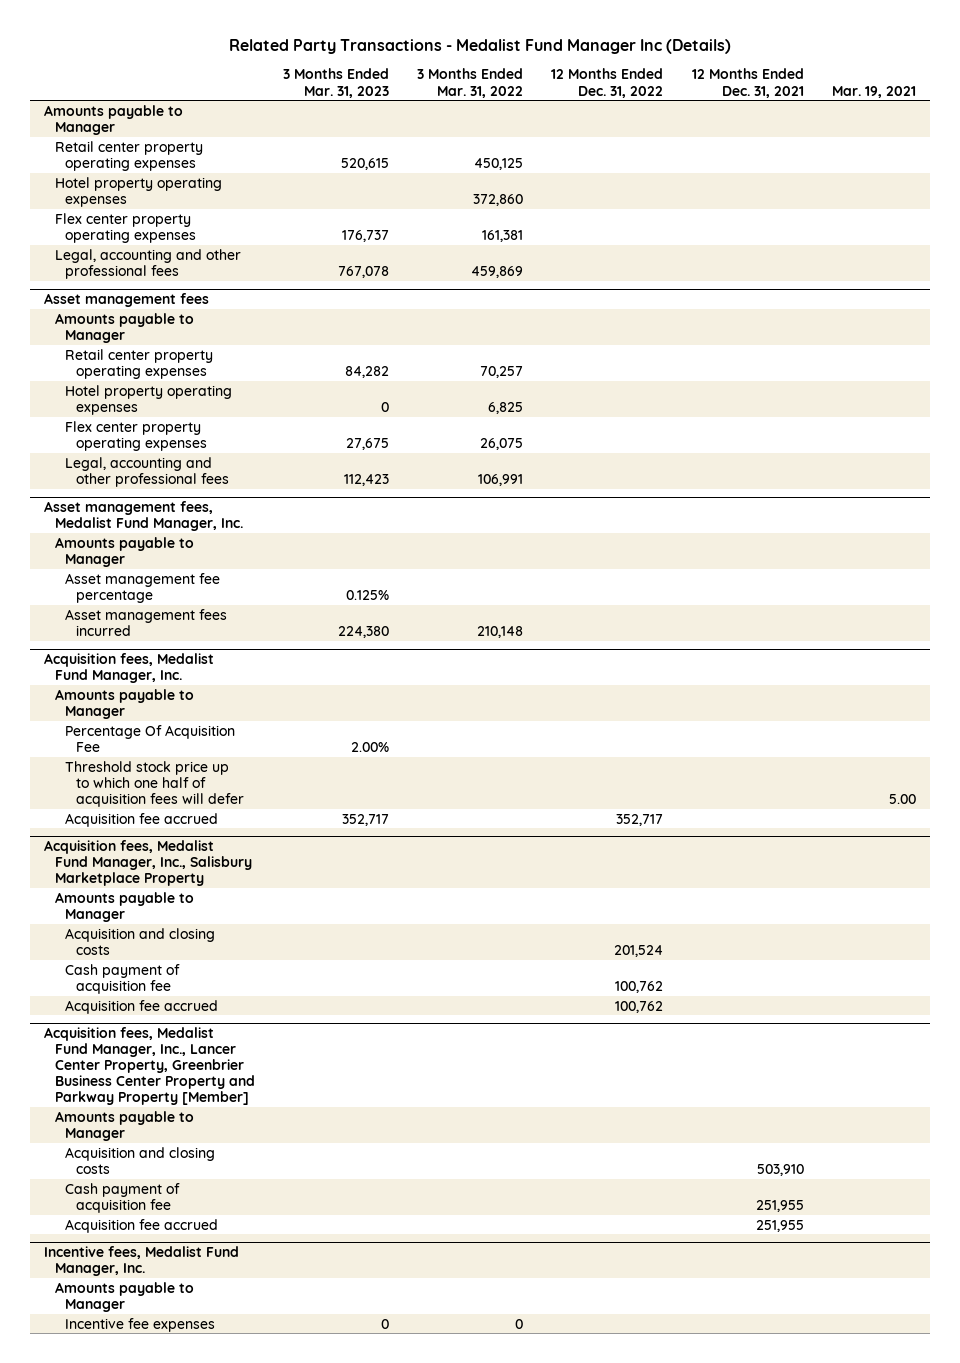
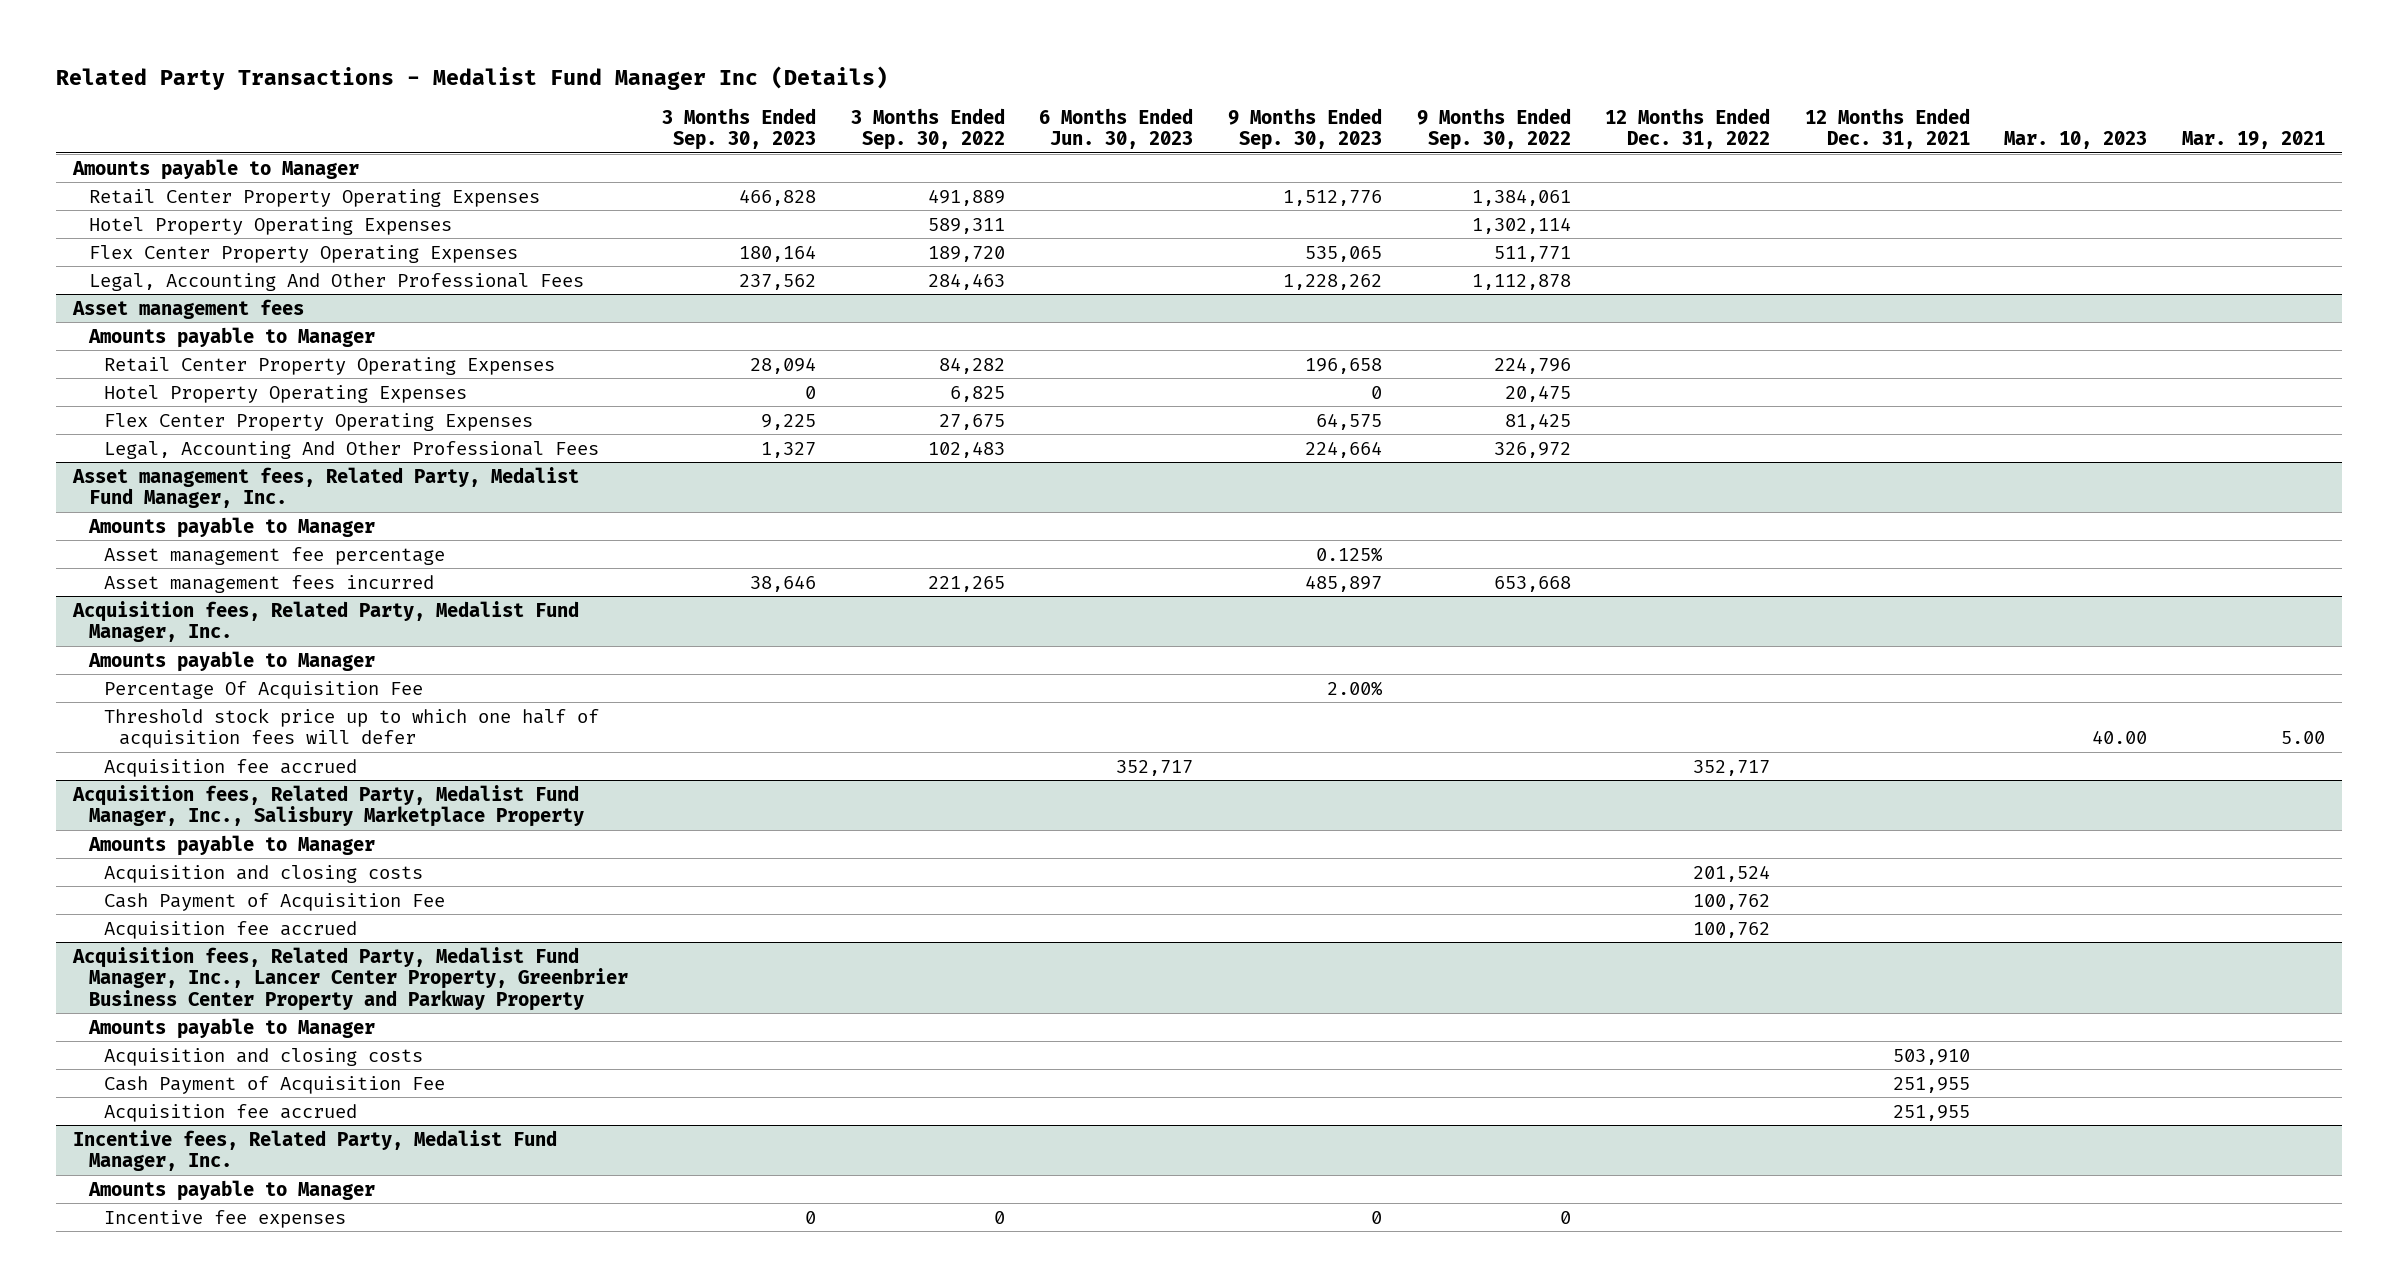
- | 3 Months Ended Mar. 31, 2023 | 3 Months Ended Mar. 31, 2022 | 12 Months Ended Dec. 31, 2022 | 12 Months Ended Dec. 31, 2021 | Mar. 19, 2021
+ | 3 Months Ended Sep. 30, 2023 | 3 Months Ended Sep. 30, 2022 | 6 Months Ended Jun. 30, 2023 | 9 Months Ended Sep. 30, 2023 | 9 Months Ended Sep. 30, 2022 | 12 Months Ended Dec. 31, 2022 | 12 Months Ended Dec. 31, 2021 | Mar. 10, 2023 | Mar. 19, 2021
- Retail center property operating expenses | 520,615 | 450,125 | | |
- Hotel property operating expenses | | 372,860 | | |
- Flex center property operating expenses | 176,737 | 161,381 | | |
- Legal, accounting and other professional fees | 767,078 | 459,869 | | |
+ Retail Center Property Operating Expenses | 466,828 | 491,889 | | 1,512,776 | 1,384,061 | | | |
+ Hotel Property Operating Expenses | | 589,311 | | | 1,302,114 | | | |
+ Flex Center Property Operating Expenses | 180,164 | 189,720 | | 535,065 | 511,771 | | | |
+ Legal, Accounting And Other Professional Fees | 237,562 | 284,463 | | 1,228,262 | 1,112,878 | | | |
@ Asset management fees
- Retail center property operating expenses | 84,282 | 70,257 | | |
- Hotel property operating expenses | 0 | 6,825 | | |
- Flex center property operating expenses | 27,675 | 26,075 | | |
- Legal, accounting and other professional fees | 112,423 | 106,991 | | |
- Asset management fees, Medalist Fund Manager, Inc.
@ Asset management fees
+ Retail Center Property Operating Expenses | 28,094 | 84,282 | | 196,658 | 224,796 | | | |
+ Hotel Property Operating Expenses | 0 | 6,825 | | 0 | 20,475 | | | |
+ Flex Center Property Operating Expenses | 9,225 | 27,675 | | 64,575 | 81,425 | | | |
+ Legal, Accounting And Other Professional Fees | 1,327 | 102,483 | | 224,664 | 326,972 | | | |
+ Asset management fees, Related Party, Medalist Fund Manager, Inc.
- Acquisition fees, Medalist Fund Manager, Inc.
+ Acquisition fees, Related Party, Medalist Fund Manager, Inc.
- Acquisition fees, Medalist Fund Manager, Inc., Salisbury Marketplace Property
+ Acquisition fees, Related Party, Medalist Fund Manager, Inc., Salisbury Marketplace Property
- Cash payment of acquisition fee | | | 100,762 | |
+ Cash Payment of Acquisition Fee | | | | | | 100,762 | | |
- Acquisition fees, Medalist Fund Manager, Inc., Lancer Center Property, Greenbrier Business Center Property and Parkway Property [Member]
+ Acquisition fees, Related Party, Medalist Fund Manager, Inc., Lancer Center Property, Greenbrier Business Center Property and Parkway Property
- Cash payment of acquisition fee | | | | 251,955 |
+ Cash Payment of Acquisition Fee | | | | | | | 251,955 | |
- Incentive fees, Medalist Fund Manager, Inc.
+ Incentive fees, Related Party, Medalist Fund Manager, Inc.

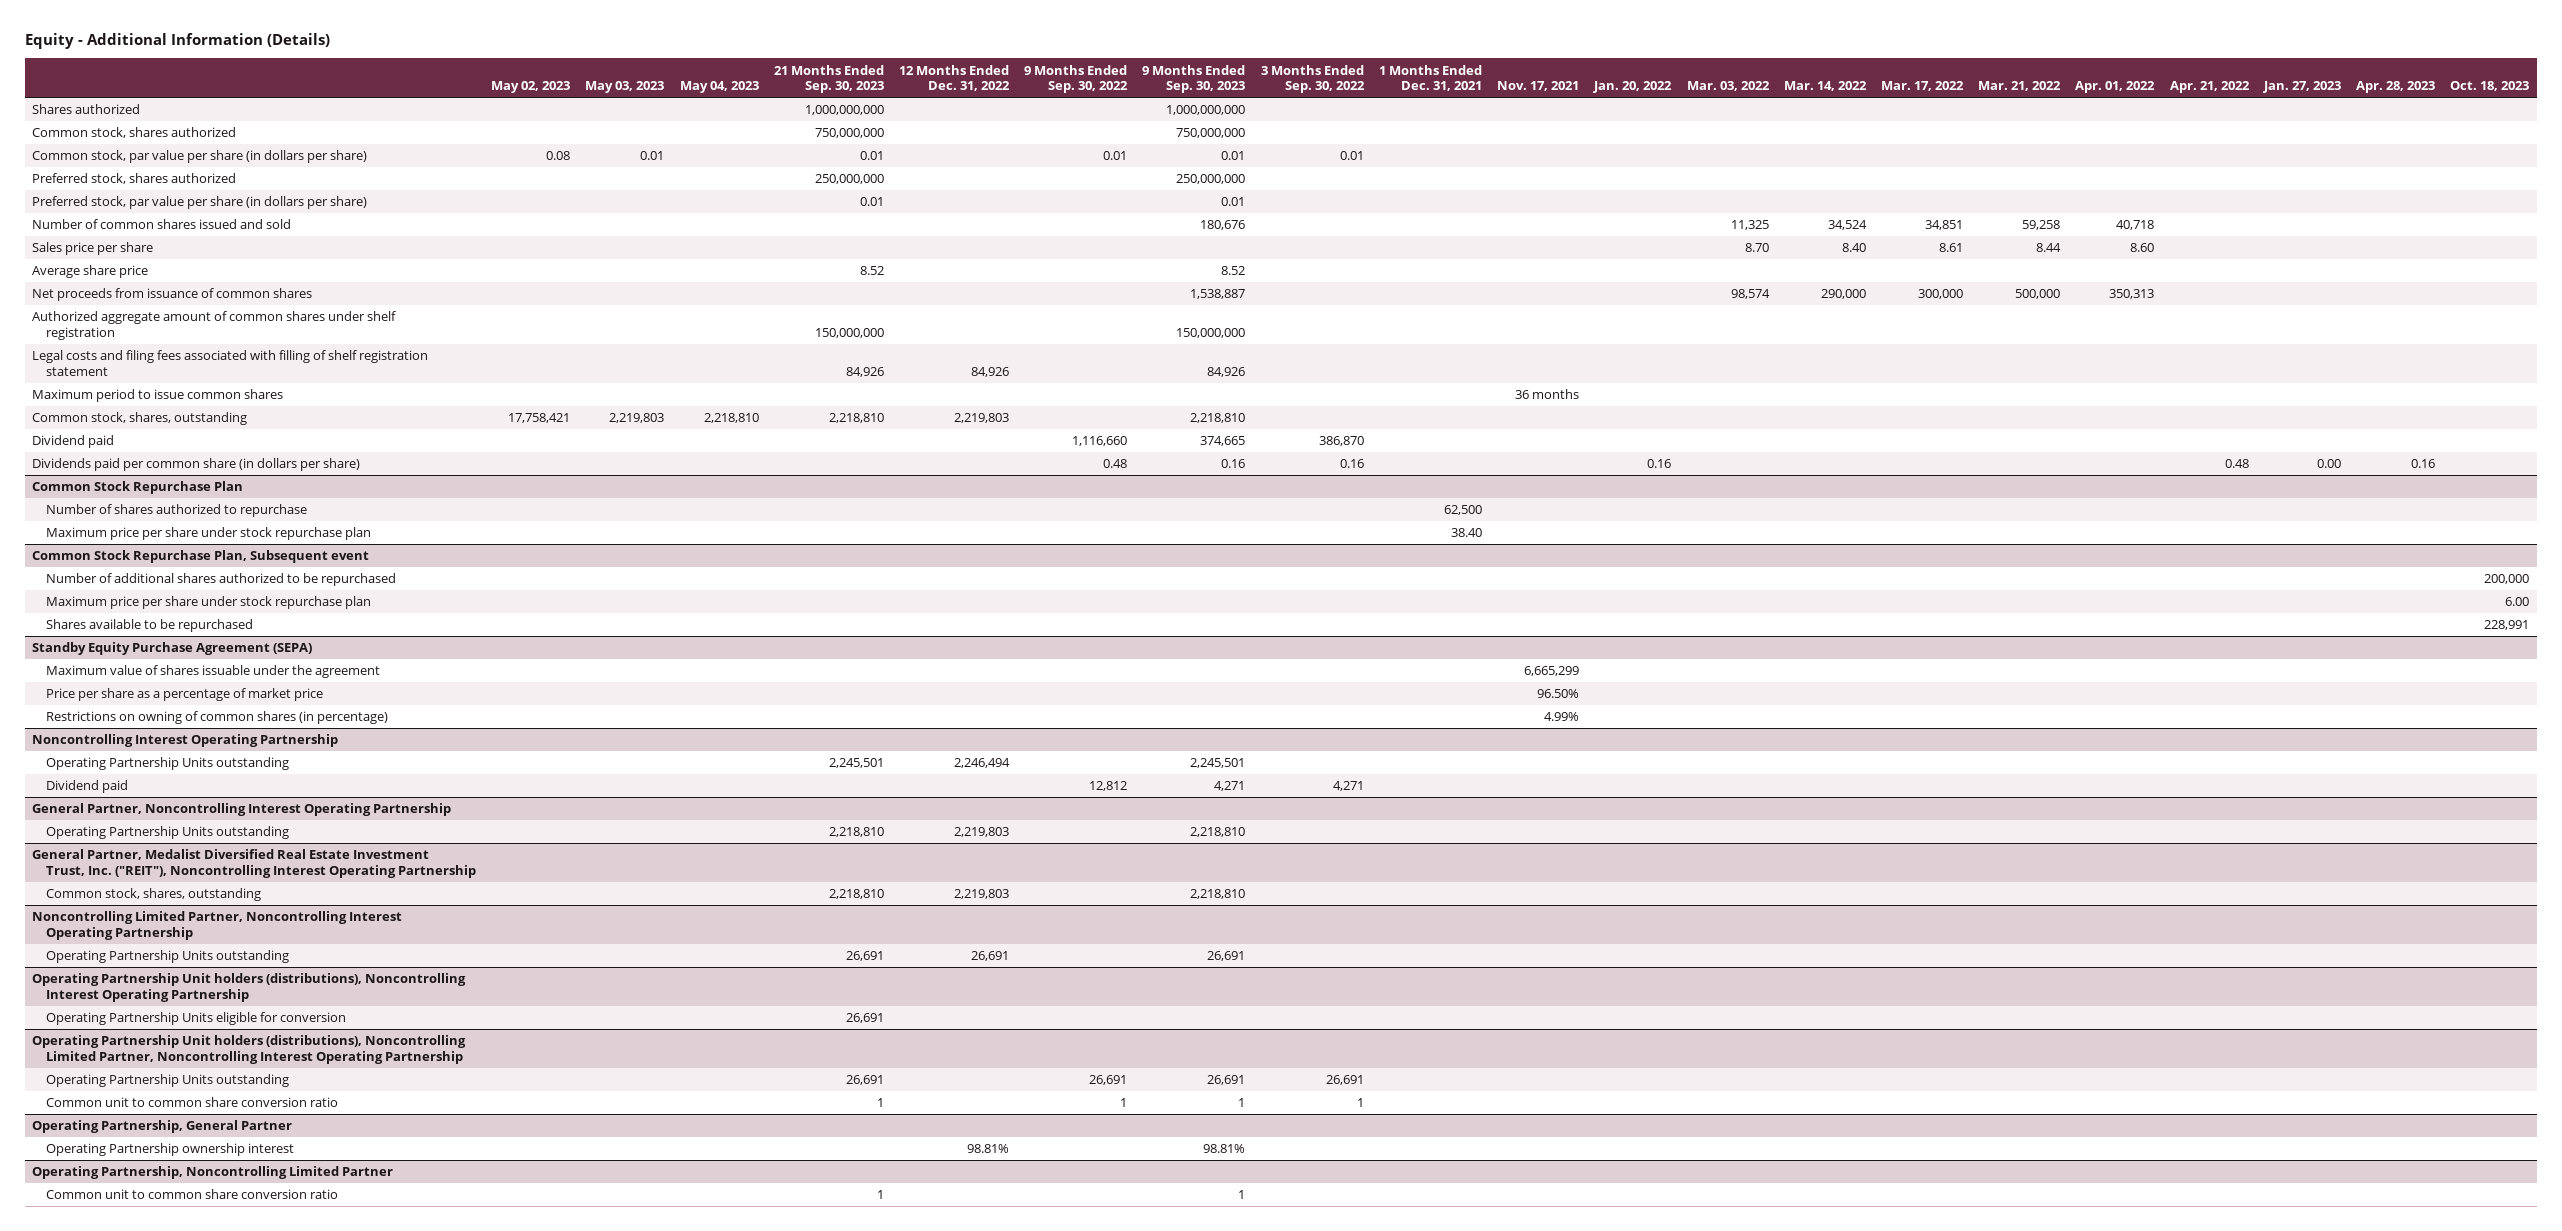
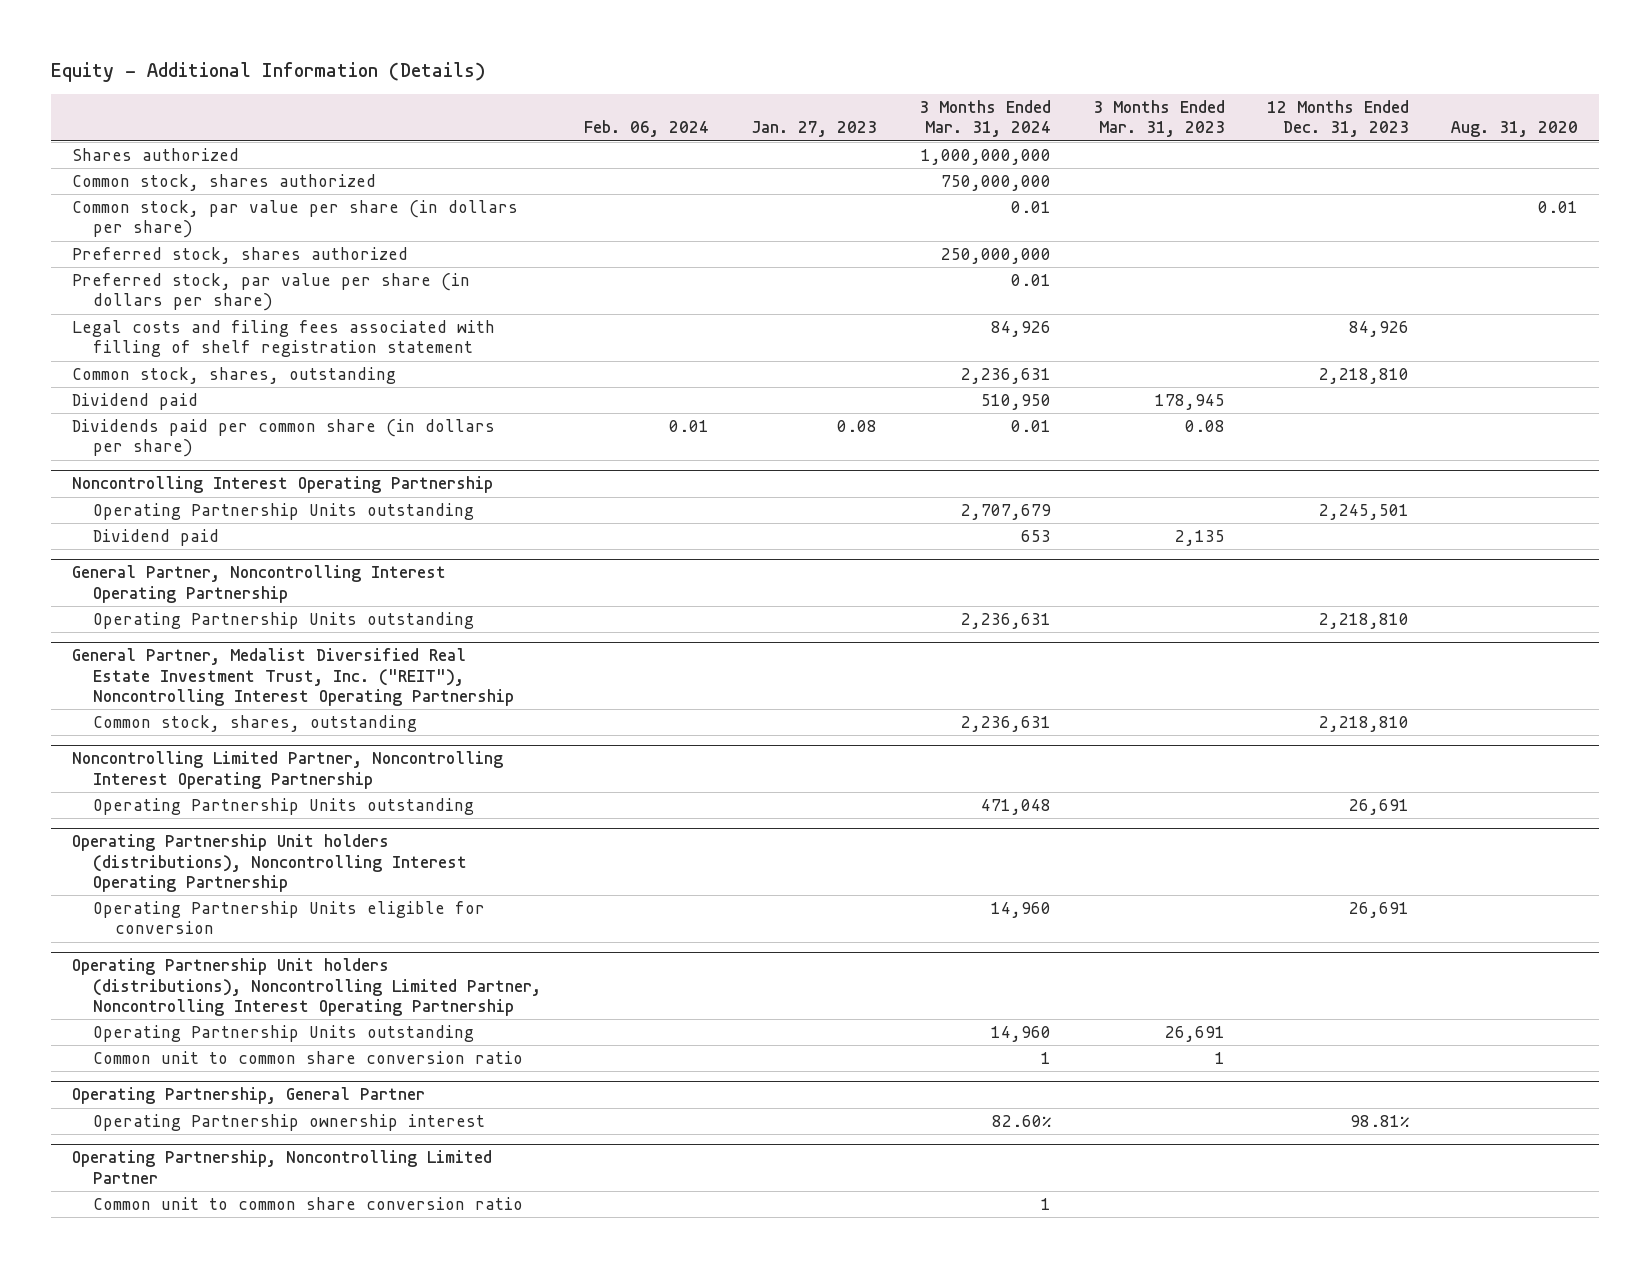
- | May 02, 2023 | May 03, 2023 | May 04, 2023 | 21 Months Ended Sep. 30, 2023 | 12 Months Ended Dec. 31, 2022 | 9 Months Ended Sep. 30, 2022 | 9 Months Ended Sep. 30, 2023 | 3 Months Ended Sep. 30, 2022 | 1 Months Ended Dec. 31, 2021 | Nov. 17, 2021 | Jan. 20, 2022 | Mar. 03, 2022 | Mar. 14, 2022 | Mar. 17, 2022 | Mar. 21, 2022 | Apr. 01, 2022 | Apr. 21, 2022 | Jan. 27, 2023 | Apr. 28, 2023 | Oct. 18, 2023
+ | Feb. 06, 2024 | Jan. 27, 2023 | 3 Months Ended Mar. 31, 2024 | 3 Months Ended Mar. 31, 2023 | 12 Months Ended Dec. 31, 2023 | Aug. 31, 2020
- Number of common shares issued and sold | | | | | | | 180,676 | | | | | 11,325 | 34,524 | 34,851 | 59,258 | 40,718 | | | |
- Sales price per share | | | | | | | | | | | | 8.70 | 8.40 | 8.61 | 8.44 | 8.60 | | | |
- Average share price | | | | 8.52 | | | 8.52 | | | | | | | | | | | | |
- Net proceeds from issuance of common shares | | | | | | | 1,538,887 | | | | | 98,574 | 290,000 | 300,000 | 500,000 | 350,313 | | | |
- Authorized aggregate amount of common shares under shelf registration | | | | 150,000,000 | | | 150,000,000 | | | | | | | | | | | | |
- Maximum period to issue common shares | | | | | | | | | | 36 months | | | | | | | | | |
- Dividends paid per common share (in dollars per share) | | | | | | 0.48 | 0.16 | 0.16 | | | 0.16 | | | | | | 0.48 | 0.00 | 0.16 |
- Common Stock Repurchase Plan
- Number of shares authorized to repurchase | | | | | | | | | 62,500 | | | | | | | | | | |
- Maximum price per share under stock repurchase plan | | | | | | | | | 38.40 | | | | | | | | | | |
- Common Stock Repurchase Plan, Subsequent event
- Number of additional shares authorized to be repurchased | | | | | | | | | | | | | | | | | | | | 200,000
- Maximum price per share under stock repurchase plan | | | | | | | | | | | | | | | | | | | | 6.00
- Shares available to be repurchased | | | | | | | | | | | | | | | | | | | | 228,991
- Standby Equity Purchase Agreement (SEPA)
- Maximum value of shares issuable under the agreement | | | | | | | | | | 6,665,299 | | | | | | | | | |
- Price per share as a percentage of market price | | | | | | | | | | 96.50% | | | | | | | | | |
- Restrictions on owning of common shares (in percentage) | | | | | | | | | | 4.99% | | | | | | | | | |
+ Dividends paid per common share (in dollars per share) | 0.01 | 0.08 | 0.01 | 0.08 | |

